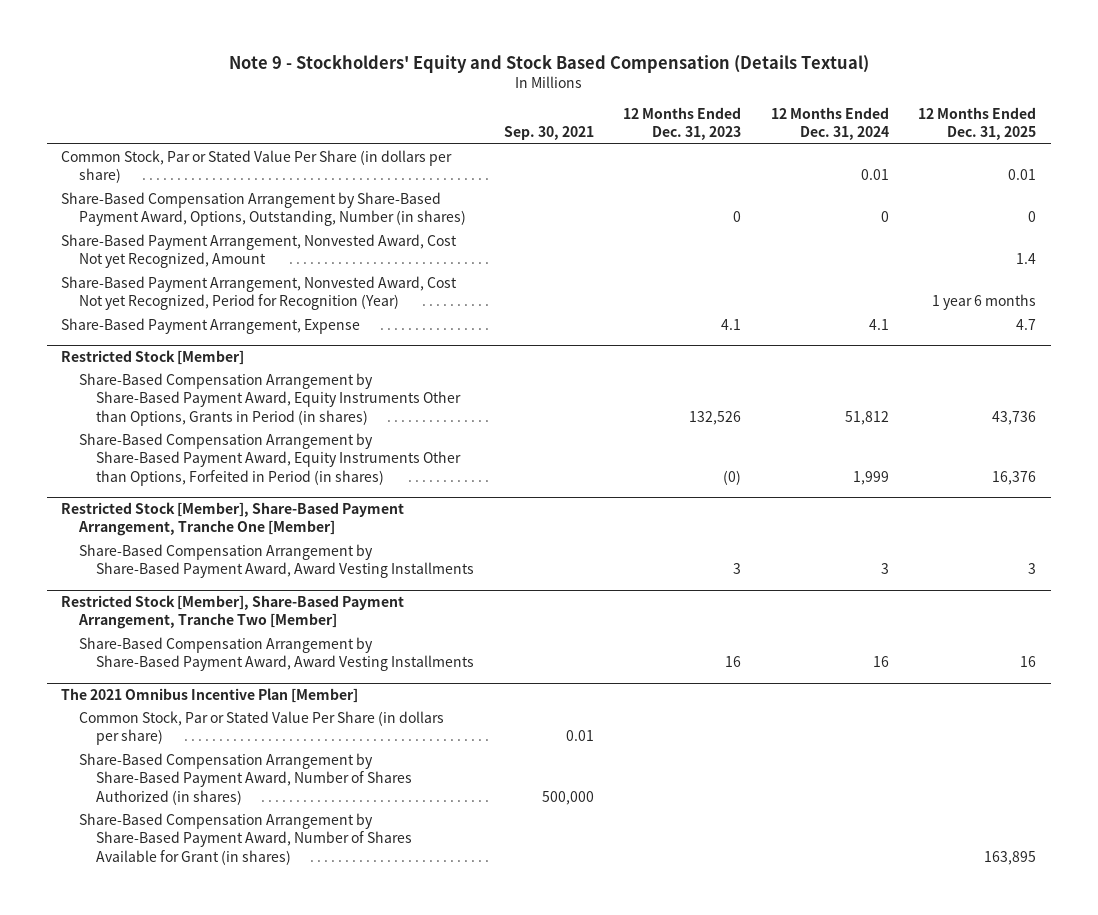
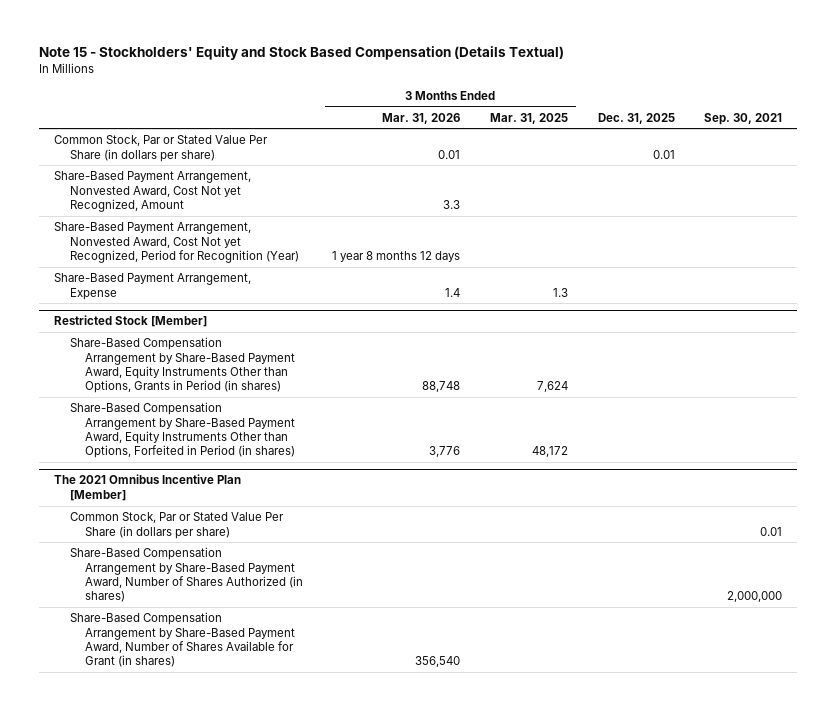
- Note 9 - Stockholders' Equity and Stock Based Compensation (Details Textual)
+ Note 15 - Stockholders' Equity and Stock Based Compensation (Details Textual)
- | Sep. 30, 2021 | 12 Months Ended Dec. 31, 2023 | 12 Months Ended Dec. 31, 2024 | 12 Months Ended Dec. 31, 2025
+ | 3 Months Ended Mar. 31, 2026 | 3 Months Ended Mar. 31, 2025 | Dec. 31, 2025 | Sep. 30, 2021
- Share-Based Compensation Arrangement by Share-Based Payment Award, Options, Outstanding, Number (in shares) | | 0 | 0 | 0
- Restricted Stock [Member], Share-Based Payment Arrangement, Tranche One [Member]
- Share-Based Compensation Arrangement by Share-Based Payment Award, Award Vesting Installments | | 3 | 3 | 3
- Restricted Stock [Member], Share-Based Payment Arrangement, Tranche Two [Member]
- Share-Based Compensation Arrangement by Share-Based Payment Award, Award Vesting Installments | | 16 | 16 | 16
@ The 2021 Omnibus Incentive Plan [Member]
- Share-Based Compensation Arrangement by Share-Based Payment Award, Number of Shares Authorized (in shares) | 500,000 | | |
+ Share-Based Compensation Arrangement by Share-Based Payment Award, Number of Shares Authorized (in shares) | | | | 2,000,000

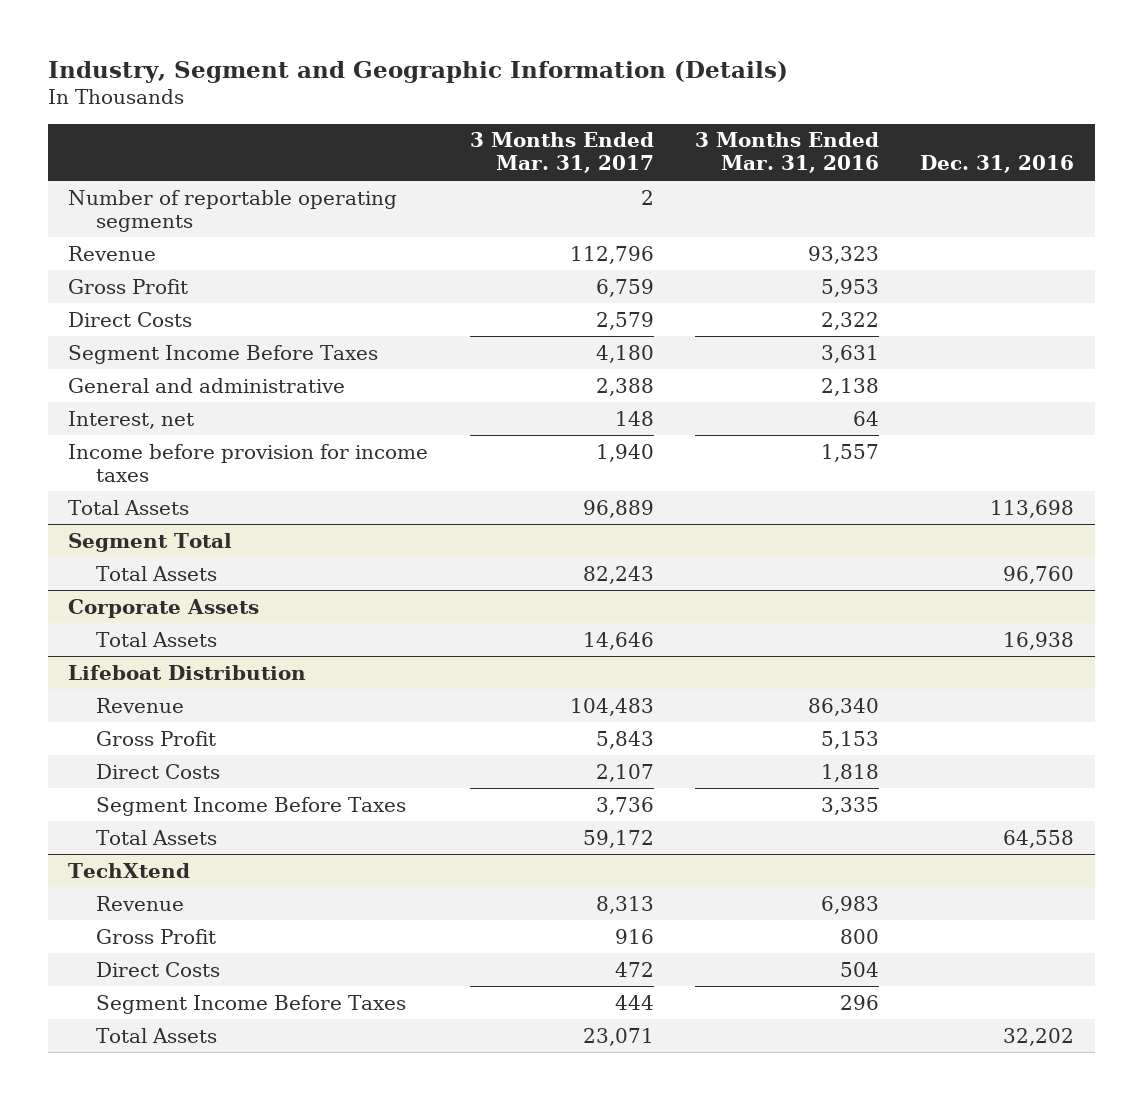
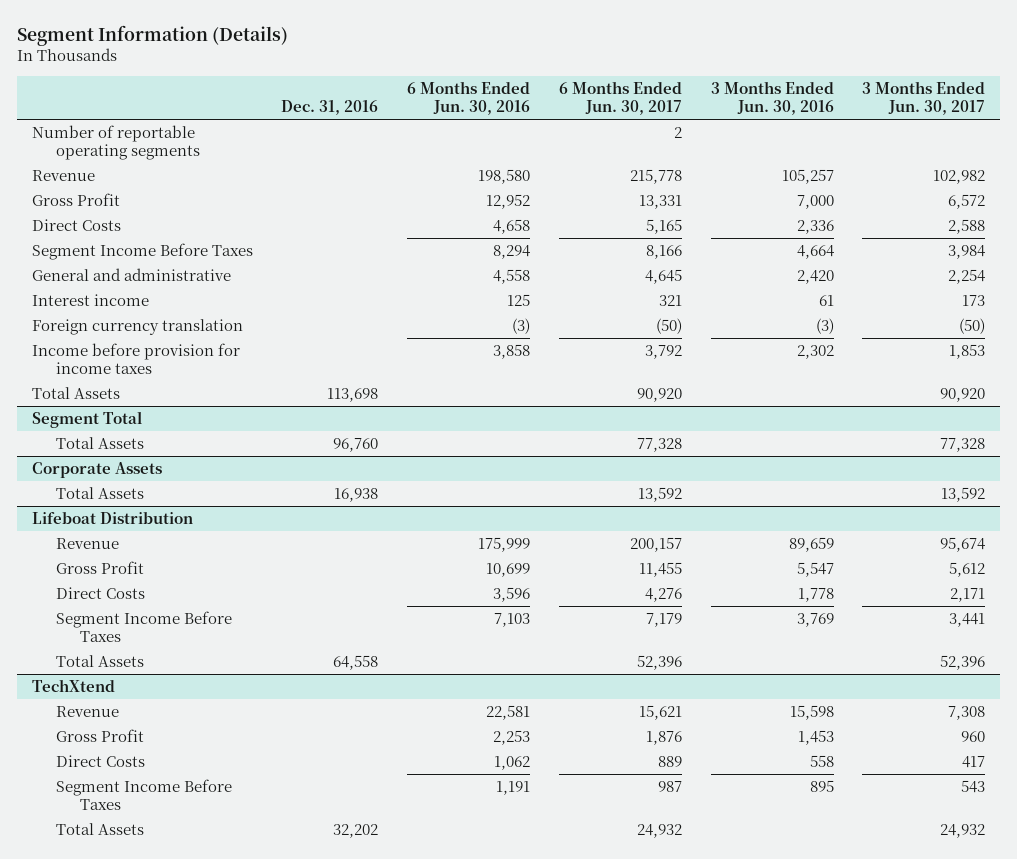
- Industry, Segment and Geographic Information (Details)
+ Segment Information (Details)
- | 3 Months Ended Mar. 31, 2017 | 3 Months Ended Mar. 31, 2016 | Dec. 31, 2016
+ | Dec. 31, 2016 | 6 Months Ended Jun. 30, 2016 | 6 Months Ended Jun. 30, 2017 | 3 Months Ended Jun. 30, 2016 | 3 Months Ended Jun. 30, 2017
- Interest, net | 148 | 64 |
+ Interest income | | 125 | 321 | 61 | 173
+ Foreign currency translation | | (3) | (50) | (3) | (50)

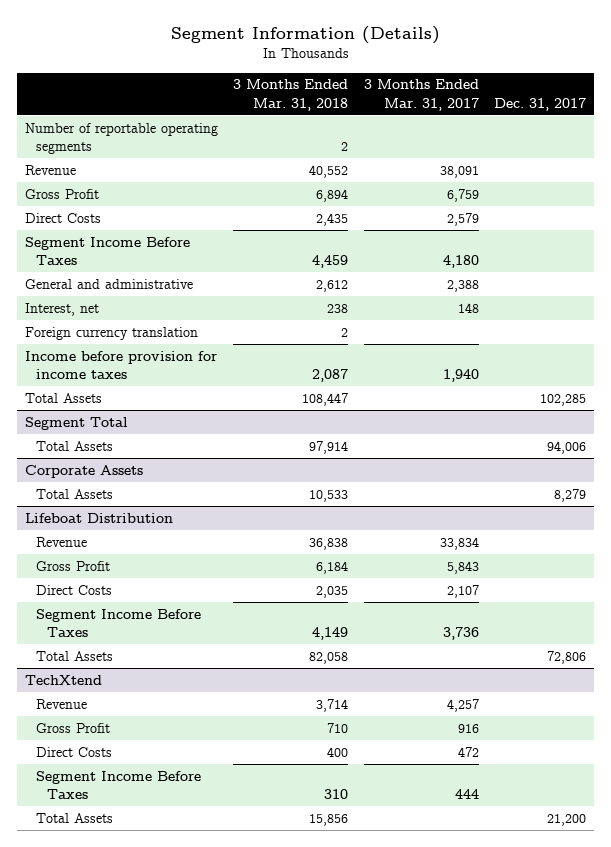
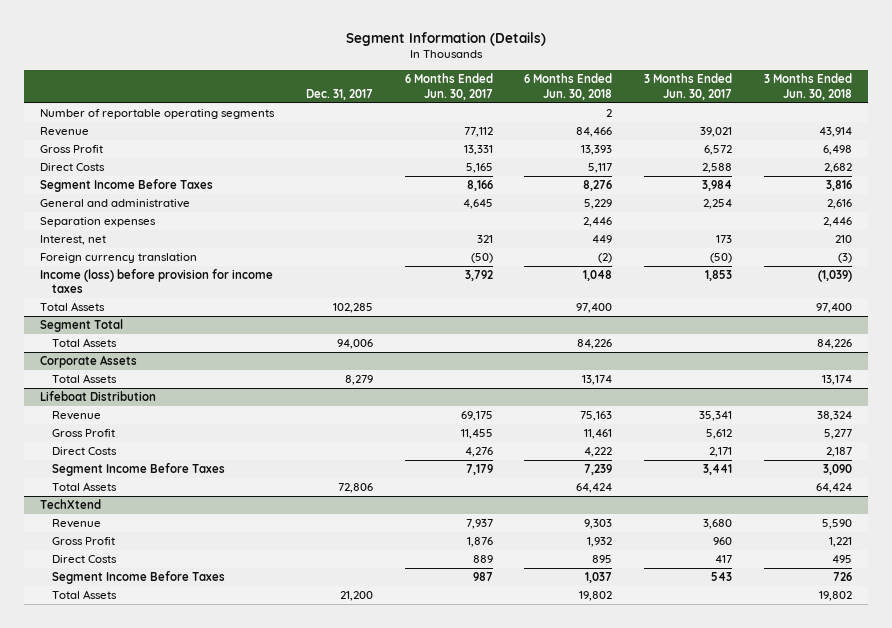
- | 3 Months Ended Mar. 31, 2018 | 3 Months Ended Mar. 31, 2017 | Dec. 31, 2017
+ | Dec. 31, 2017 | 6 Months Ended Jun. 30, 2017 | 6 Months Ended Jun. 30, 2018 | 3 Months Ended Jun. 30, 2017 | 3 Months Ended Jun. 30, 2018
+ Separation expenses | | | 2,446 | | 2,446
- Income before provision for income taxes | 2,087 | 1,940 |
+ Income (loss) before provision for income taxes | | 3,792 | 1,048 | 1,853 | (1,039)

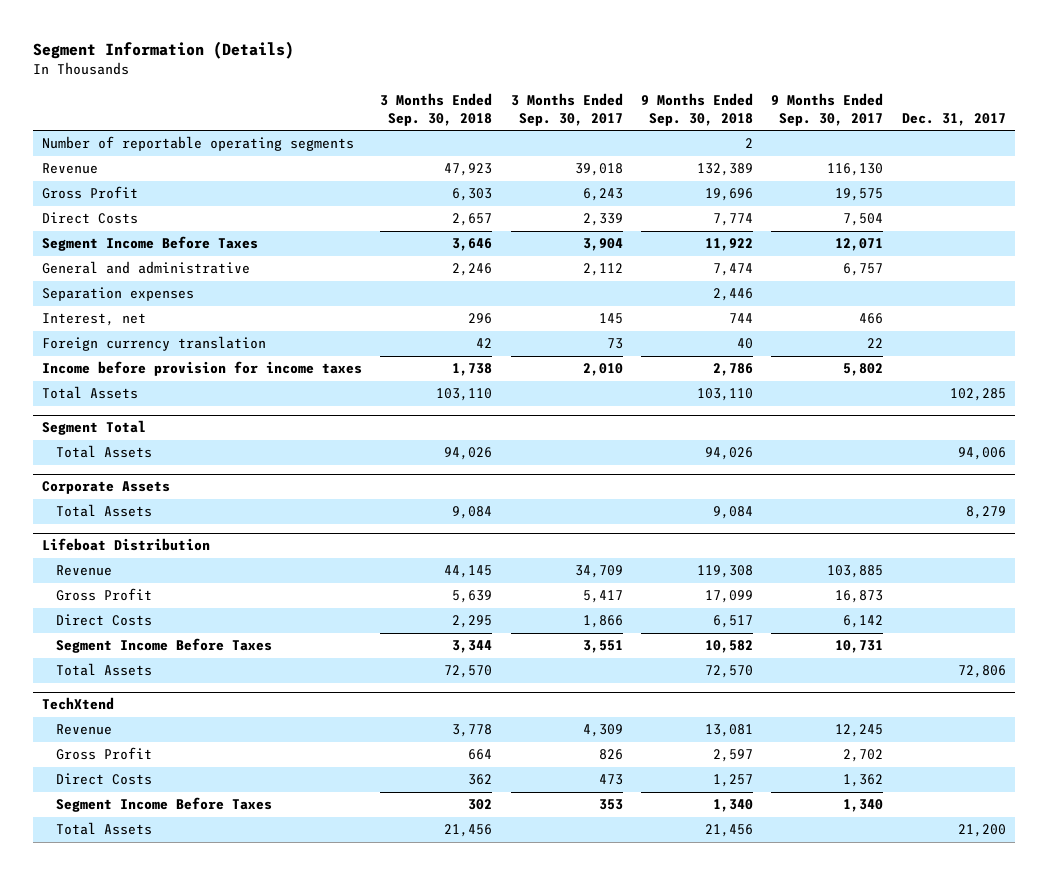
- | Dec. 31, 2017 | 6 Months Ended Jun. 30, 2017 | 6 Months Ended Jun. 30, 2018 | 3 Months Ended Jun. 30, 2017 | 3 Months Ended Jun. 30, 2018
+ | 3 Months Ended Sep. 30, 2018 | 3 Months Ended Sep. 30, 2017 | 9 Months Ended Sep. 30, 2018 | 9 Months Ended Sep. 30, 2017 | Dec. 31, 2017
- Income (loss) before provision for income taxes | | 3,792 | 1,048 | 1,853 | (1,039)
+ Income before provision for income taxes | 1,738 | 2,010 | 2,786 | 5,802 |

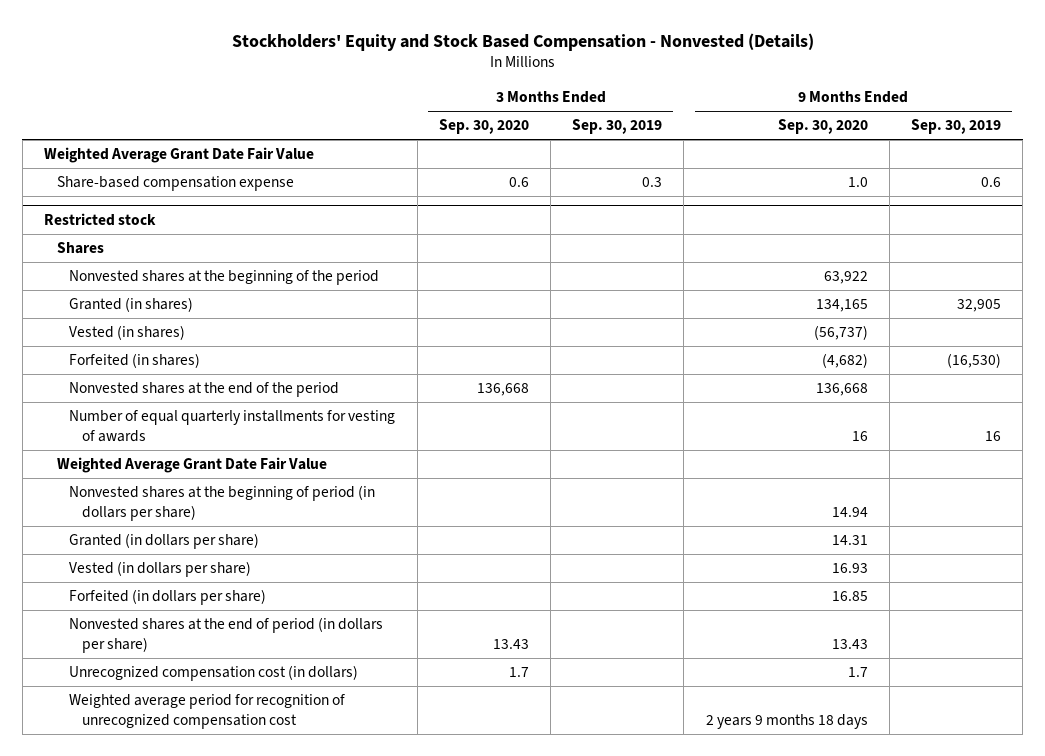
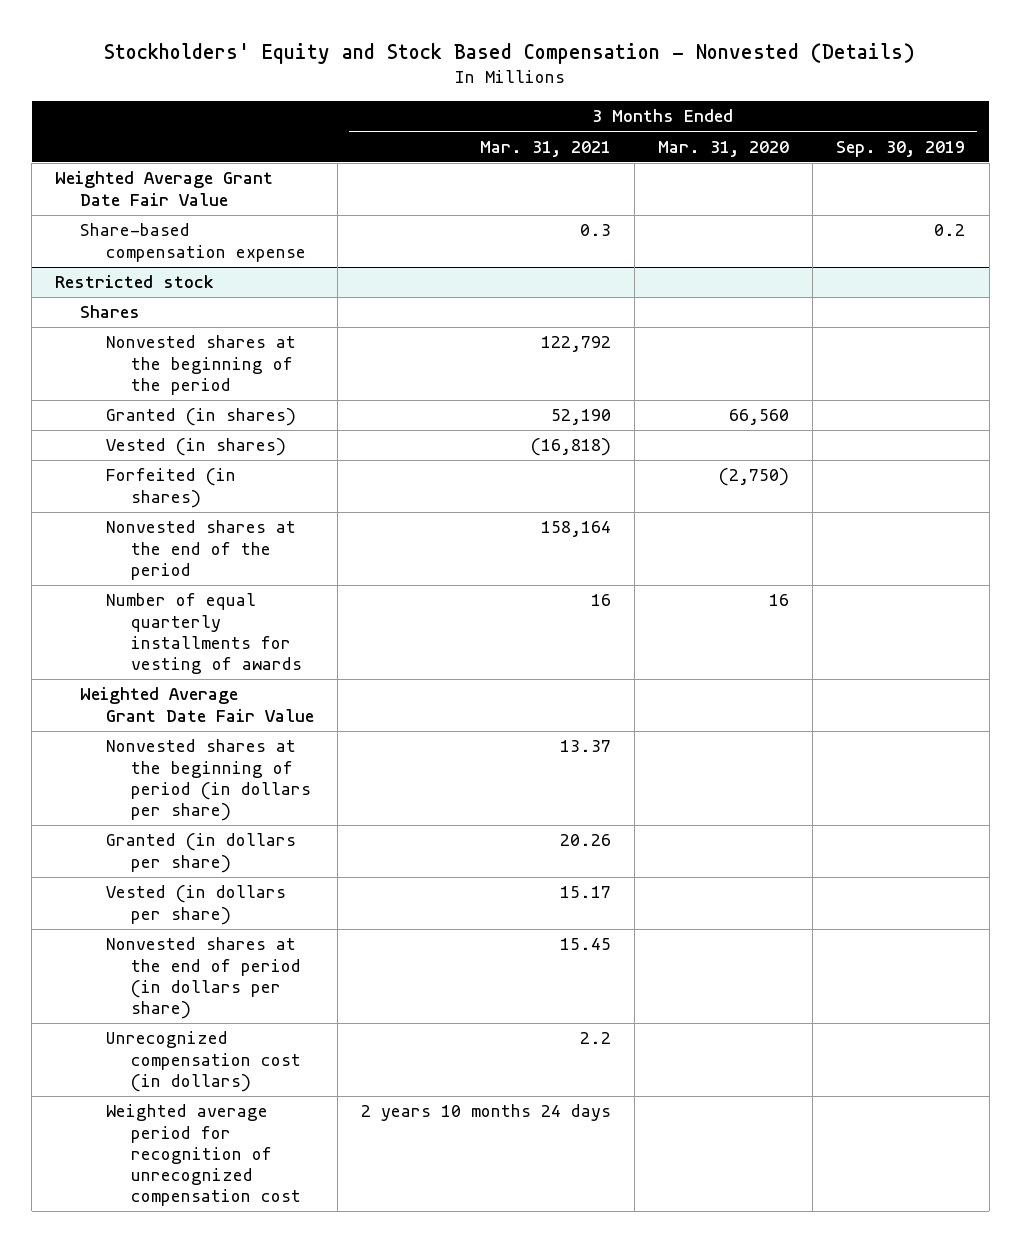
- | 3 Months Ended Sep. 30, 2020 | 3 Months Ended Sep. 30, 2019 | 9 Months Ended Sep. 30, 2020 | 9 Months Ended Sep. 30, 2019
+ | 3 Months Ended Mar. 31, 2021 | 3 Months Ended Mar. 31, 2020 | 3 Months Ended Sep. 30, 2019
- Share-based compensation expense | 0.6 | 0.3 | 1.0 | 0.6
+ Share-based compensation expense | 0.3 | | 0.2
@ Restricted stock
- Forfeited (in dollars per share) | | | 16.85 |

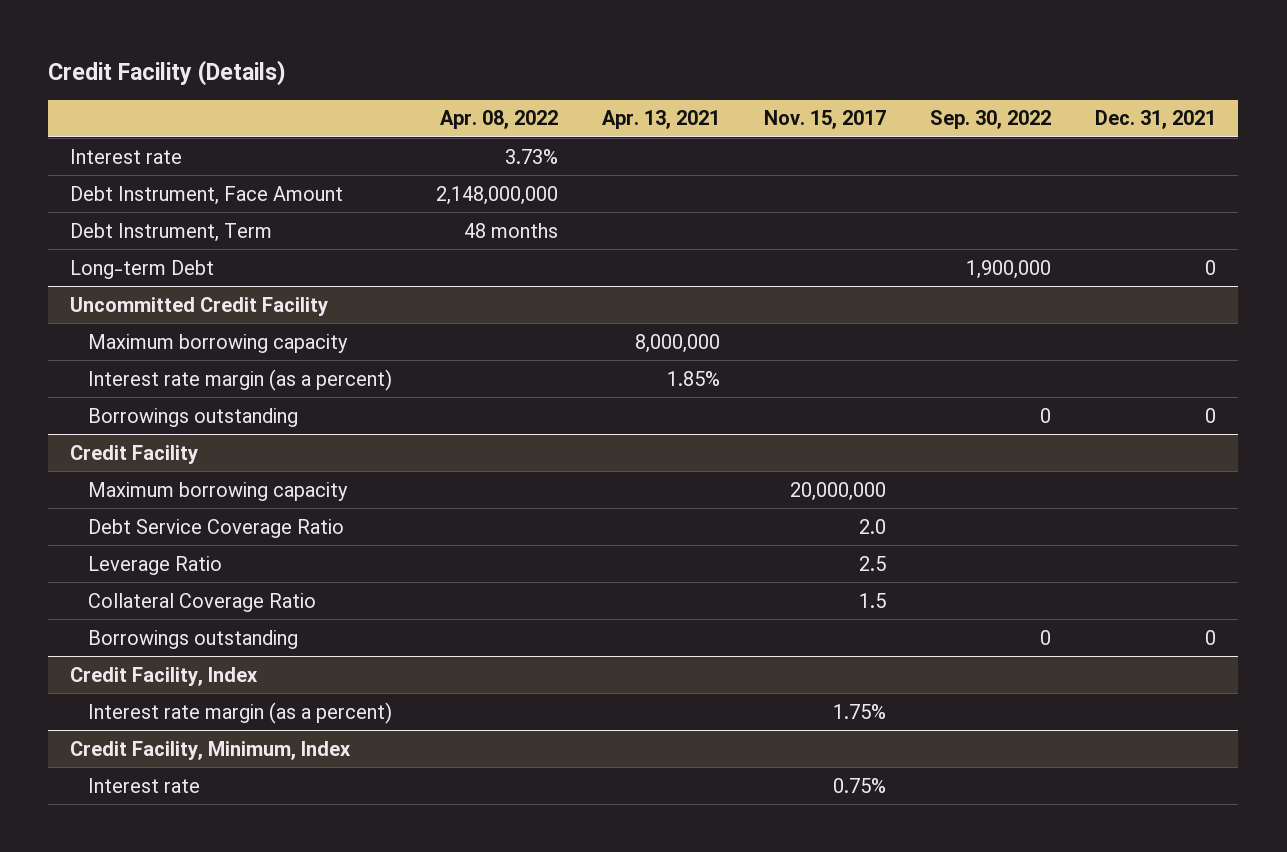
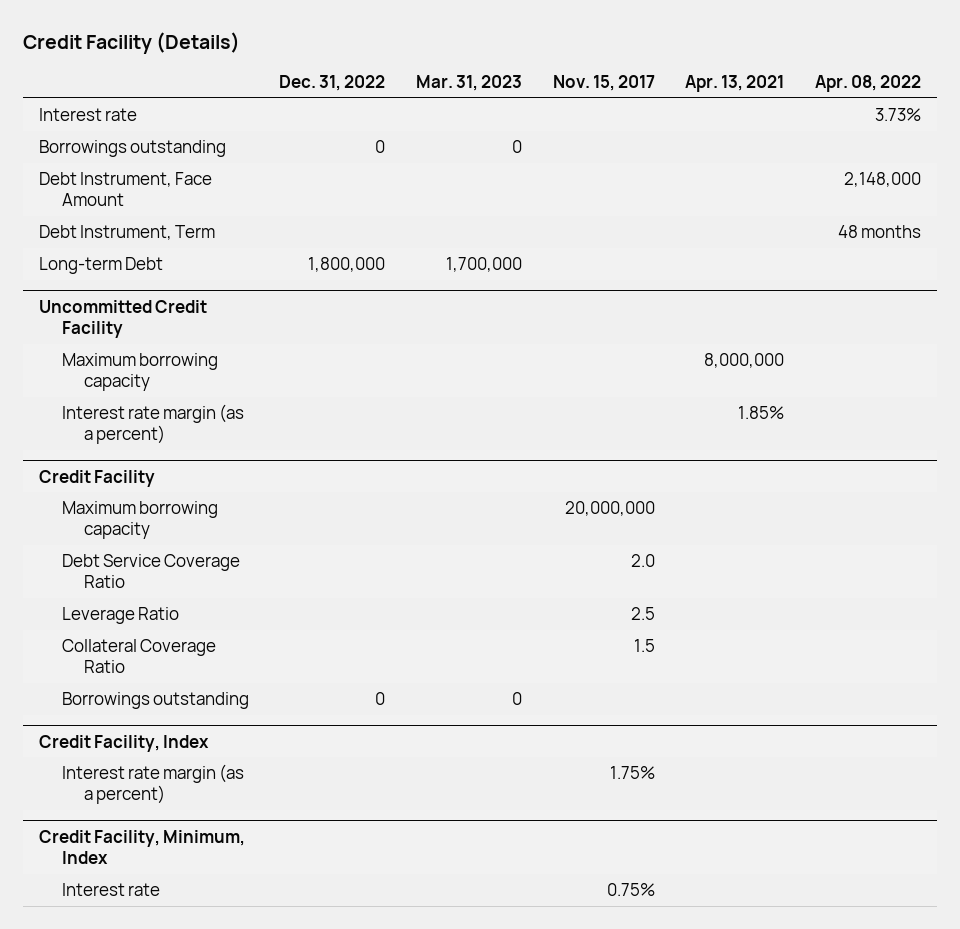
- | Apr. 08, 2022 | Apr. 13, 2021 | Nov. 15, 2017 | Sep. 30, 2022 | Dec. 31, 2021
+ | Dec. 31, 2022 | Mar. 31, 2023 | Nov. 15, 2017 | Apr. 13, 2021 | Apr. 08, 2022
- Debt Instrument, Face Amount | 2,148,000,000 | | | |
+ Borrowings outstanding | 0 | 0 | | |
+ Debt Instrument, Face Amount | | | | | 2,148,000
@ Uncommitted Credit Facility
- Borrowings outstanding | | | | 0 | 0

